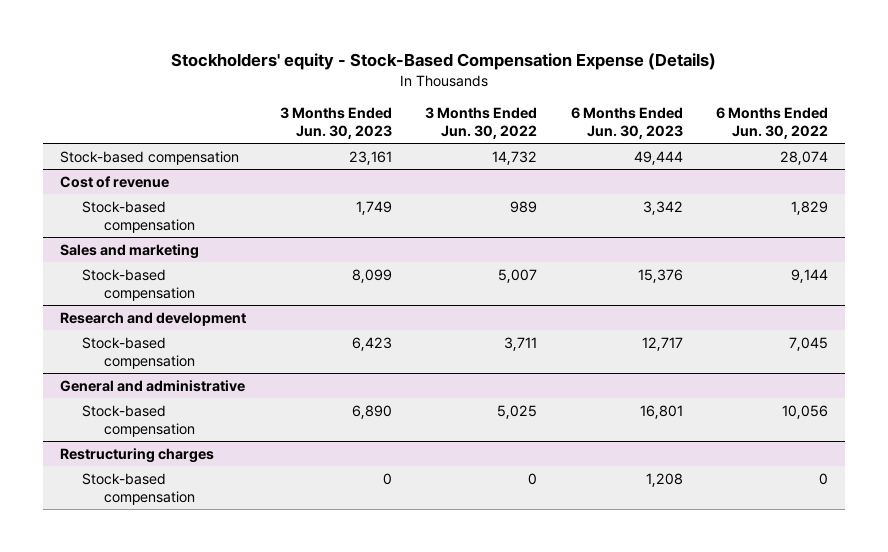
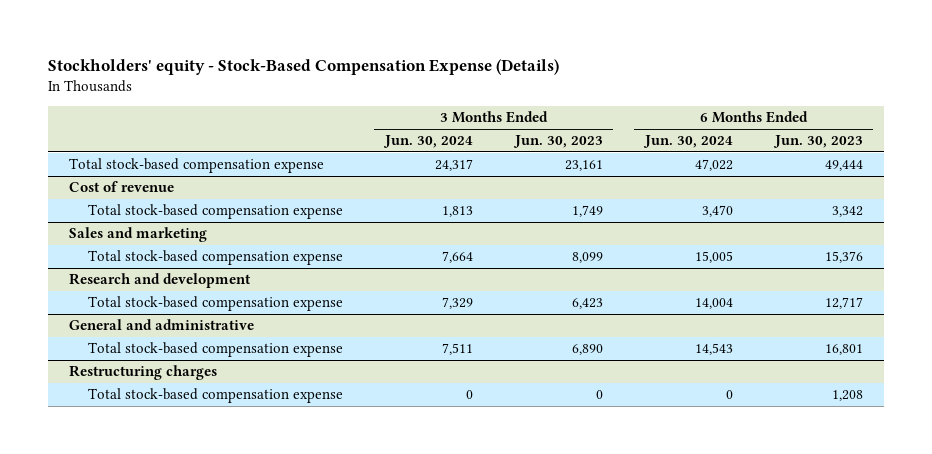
- | 3 Months Ended Jun. 30, 2023 | 3 Months Ended Jun. 30, 2022 | 6 Months Ended Jun. 30, 2023 | 6 Months Ended Jun. 30, 2022
+ | 3 Months Ended Jun. 30, 2024 | 3 Months Ended Jun. 30, 2023 | 6 Months Ended Jun. 30, 2024 | 6 Months Ended Jun. 30, 2023
- Stock-based compensation | 23,161 | 14,732 | 49,444 | 28,074
+ Total stock-based compensation expense | 24,317 | 23,161 | 47,022 | 49,444
@ Cost of revenue
- Stock-based compensation | 1,749 | 989 | 3,342 | 1,829
+ Total stock-based compensation expense | 1,813 | 1,749 | 3,470 | 3,342
@ Sales and marketing
- Stock-based compensation | 8,099 | 5,007 | 15,376 | 9,144
+ Total stock-based compensation expense | 7,664 | 8,099 | 15,005 | 15,376
@ Research and development
- Stock-based compensation | 6,423 | 3,711 | 12,717 | 7,045
+ Total stock-based compensation expense | 7,329 | 6,423 | 14,004 | 12,717
@ General and administrative
- Stock-based compensation | 6,890 | 5,025 | 16,801 | 10,056
+ Total stock-based compensation expense | 7,511 | 6,890 | 14,543 | 16,801
@ Restructuring charges
- Stock-based compensation | 0 | 0 | 1,208 | 0
+ Total stock-based compensation expense | 0 | 0 | 0 | 1,208

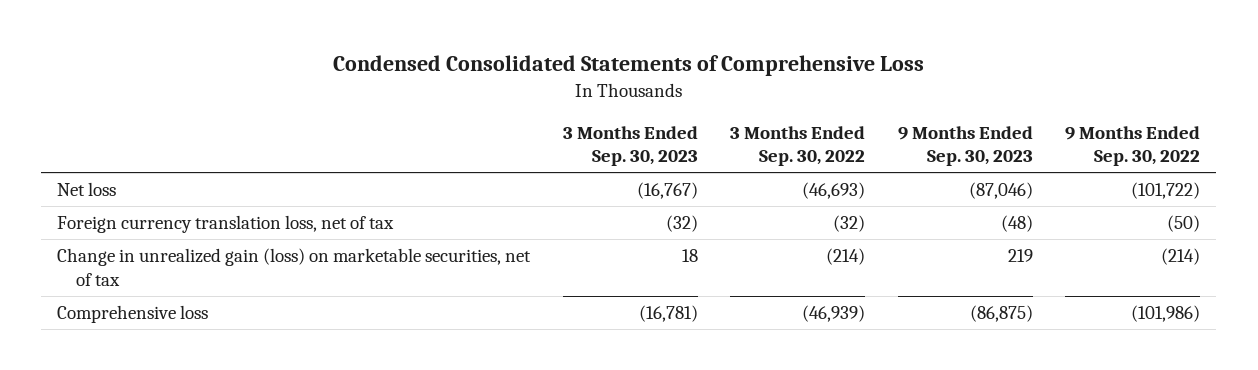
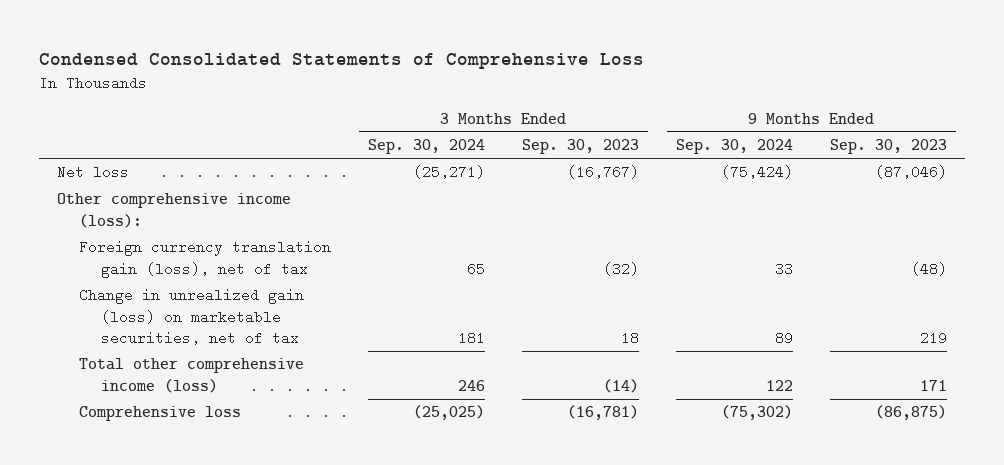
- | 3 Months Ended Sep. 30, 2023 | 3 Months Ended Sep. 30, 2022 | 9 Months Ended Sep. 30, 2023 | 9 Months Ended Sep. 30, 2022
+ | 3 Months Ended Sep. 30, 2024 | 3 Months Ended Sep. 30, 2023 | 9 Months Ended Sep. 30, 2024 | 9 Months Ended Sep. 30, 2023
- Foreign currency translation loss, net of tax | (32) | (32) | (48) | (50)
+ Other comprehensive income (loss):
+ Foreign currency translation gain (loss), net of tax | 65 | (32) | 33 | (48)
+ Total other comprehensive income (loss) | 246 | (14) | 122 | 171

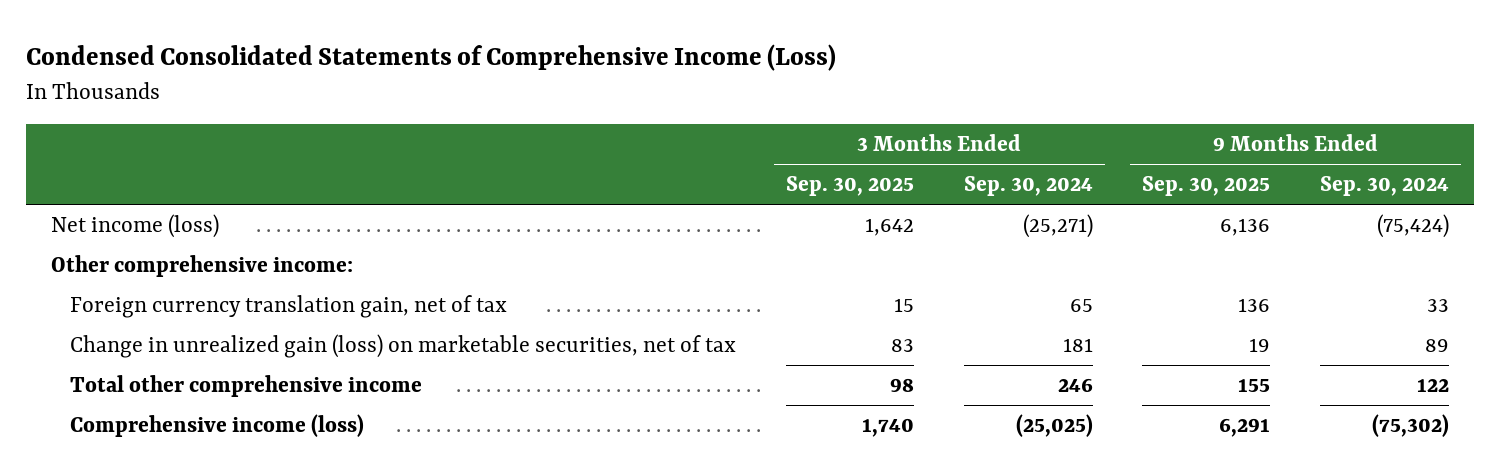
- Condensed Consolidated Statements of Comprehensive Loss
+ Condensed Consolidated Statements of Comprehensive Income (Loss)
- | 3 Months Ended Sep. 30, 2024 | 3 Months Ended Sep. 30, 2023 | 9 Months Ended Sep. 30, 2024 | 9 Months Ended Sep. 30, 2023
+ | 3 Months Ended Sep. 30, 2025 | 3 Months Ended Sep. 30, 2024 | 9 Months Ended Sep. 30, 2025 | 9 Months Ended Sep. 30, 2024
- Net loss | (25,271) | (16,767) | (75,424) | (87,046)
- Other comprehensive income (loss):
- Foreign currency translation gain (loss), net of tax | 65 | (32) | 33 | (48)
+ Net income (loss) | 1,642 | (25,271) | 6,136 | (75,424)
+ Other comprehensive income:
+ Foreign currency translation gain, net of tax | 15 | 65 | 136 | 33
- Total other comprehensive income (loss) | 246 | (14) | 122 | 171
- Comprehensive loss | (25,025) | (16,781) | (75,302) | (86,875)
+ Total other comprehensive income | 98 | 246 | 155 | 122
+ Comprehensive income (loss) | 1,740 | (25,025) | 6,291 | (75,302)

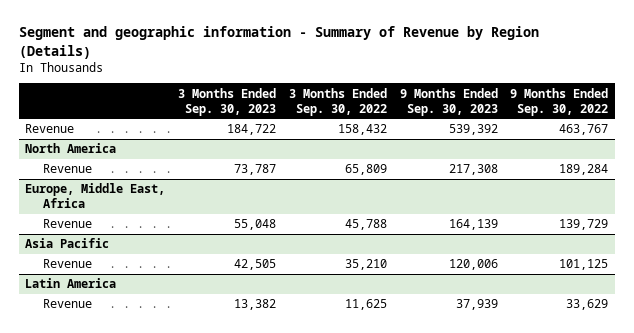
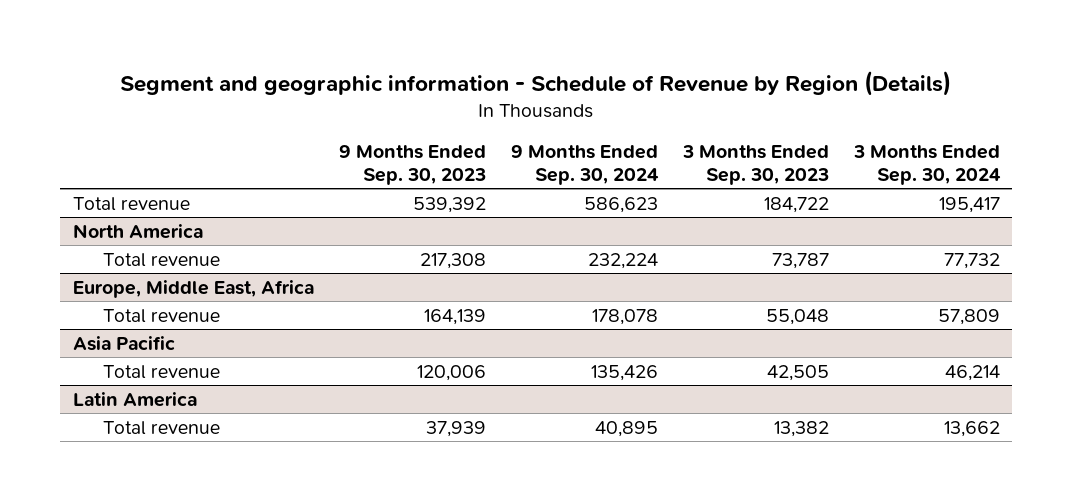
- Segment and geographic information - Summary of Revenue by Region (Details)
+ Segment and geographic information - Schedule of Revenue by Region (Details)
- | 3 Months Ended Sep. 30, 2023 | 3 Months Ended Sep. 30, 2022 | 9 Months Ended Sep. 30, 2023 | 9 Months Ended Sep. 30, 2022
+ | 9 Months Ended Sep. 30, 2023 | 9 Months Ended Sep. 30, 2024 | 3 Months Ended Sep. 30, 2023 | 3 Months Ended Sep. 30, 2024
- Revenue | 184,722 | 158,432 | 539,392 | 463,767
+ Total revenue | 539,392 | 586,623 | 184,722 | 195,417
@ North America
- Revenue | 73,787 | 65,809 | 217,308 | 189,284
+ Total revenue | 217,308 | 232,224 | 73,787 | 77,732
@ Europe, Middle East, Africa
- Revenue | 55,048 | 45,788 | 164,139 | 139,729
+ Total revenue | 164,139 | 178,078 | 55,048 | 57,809
@ Asia Pacific
- Revenue | 42,505 | 35,210 | 120,006 | 101,125
+ Total revenue | 120,006 | 135,426 | 42,505 | 46,214
@ Latin America
- Revenue | 13,382 | 11,625 | 37,939 | 33,629
+ Total revenue | 37,939 | 40,895 | 13,382 | 13,662

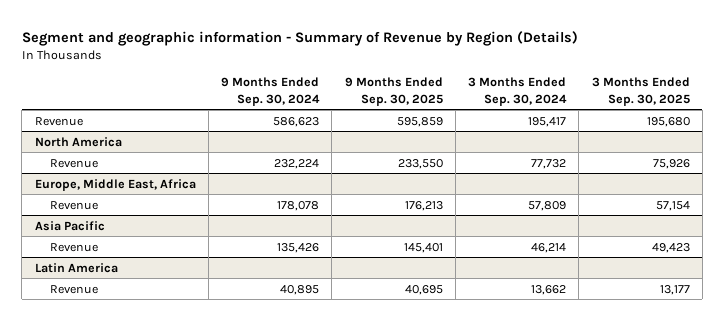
- Segment and geographic information - Schedule of Revenue by Region (Details)
+ Segment and geographic information - Summary of Revenue by Region (Details)
- | 9 Months Ended Sep. 30, 2023 | 9 Months Ended Sep. 30, 2024 | 3 Months Ended Sep. 30, 2023 | 3 Months Ended Sep. 30, 2024
+ | 9 Months Ended Sep. 30, 2024 | 9 Months Ended Sep. 30, 2025 | 3 Months Ended Sep. 30, 2024 | 3 Months Ended Sep. 30, 2025
- Total revenue | 539,392 | 586,623 | 184,722 | 195,417
+ Revenue | 586,623 | 595,859 | 195,417 | 195,680
@ North America
- Total revenue | 217,308 | 232,224 | 73,787 | 77,732
+ Revenue | 232,224 | 233,550 | 77,732 | 75,926
@ Europe, Middle East, Africa
- Total revenue | 164,139 | 178,078 | 55,048 | 57,809
+ Revenue | 178,078 | 176,213 | 57,809 | 57,154
@ Asia Pacific
- Total revenue | 120,006 | 135,426 | 42,505 | 46,214
+ Revenue | 135,426 | 145,401 | 46,214 | 49,423
@ Latin America
- Total revenue | 37,939 | 40,895 | 13,382 | 13,662
+ Revenue | 40,895 | 40,695 | 13,662 | 13,177

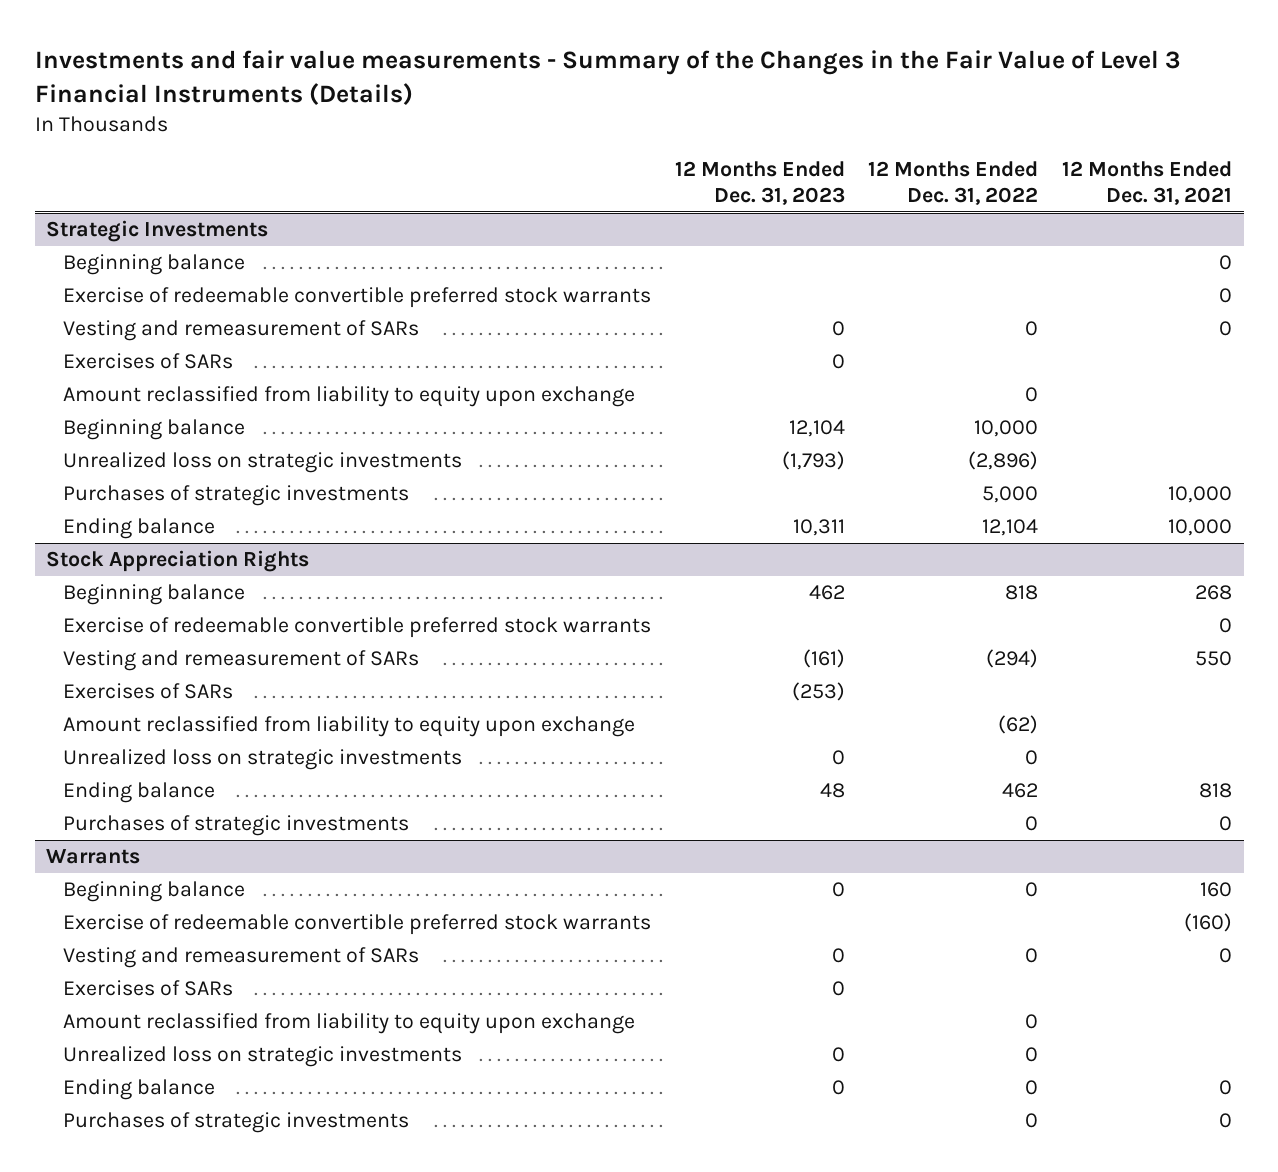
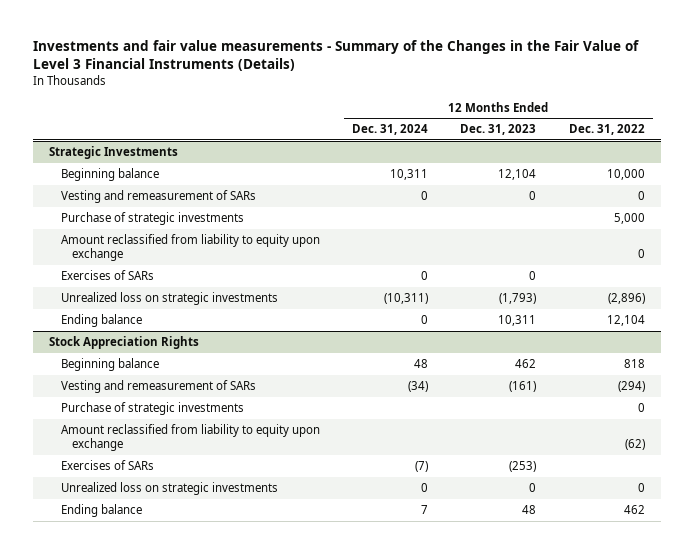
- | 12 Months Ended Dec. 31, 2023 | 12 Months Ended Dec. 31, 2022 | 12 Months Ended Dec. 31, 2021
+ | 12 Months Ended Dec. 31, 2024 | 12 Months Ended Dec. 31, 2023 | 12 Months Ended Dec. 31, 2022
@ Strategic Investments
- Beginning balance | | | 0
- Exercise of redeemable convertible preferred stock warrants | | | 0
moved up: Beginning balance | 10,311 | 12,104 | 10,000
+ Purchase of strategic investments | | | 5,000
moved down: Exercises of SARs | 0 | 0 |
- Purchases of strategic investments | | 5,000 | 10,000
@ Stock Appreciation Rights
- Exercise of redeemable convertible preferred stock warrants | | | 0
+ Purchase of strategic investments | | | 0
moved down: Exercises of SARs | (7) | (253) |
- Purchases of strategic investments | | 0 | 0
- Warrants
- Beginning balance | 0 | 0 | 160
- Exercise of redeemable convertible preferred stock warrants | | | (160)
- Vesting and remeasurement of SARs | 0 | 0 | 0
- Exercises of SARs | 0 | |
- Amount reclassified from liability to equity upon exchange | | 0 |
- Unrealized loss on strategic investments | 0 | 0 |
- Ending balance | 0 | 0 | 0
- Purchases of strategic investments | | 0 | 0

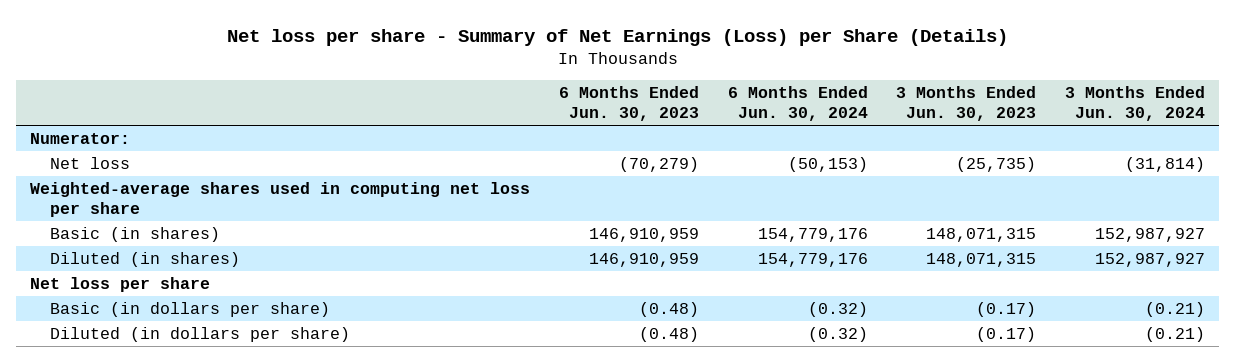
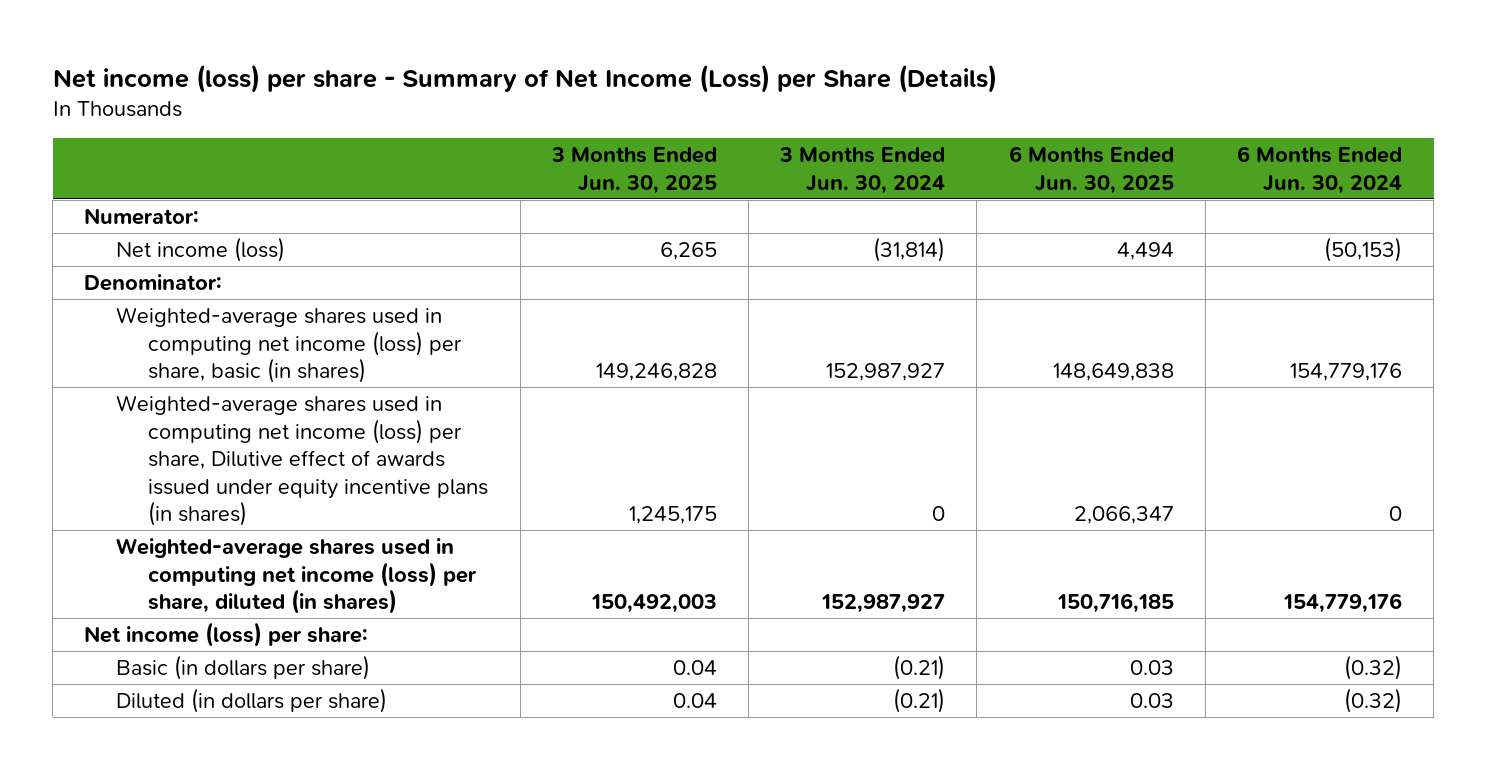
- Net loss per share - Summary of Net Earnings (Loss) per Share (Details)
+ Net income (loss) per share - Summary of Net Income (Loss) per Share (Details)
- | 6 Months Ended Jun. 30, 2023 | 6 Months Ended Jun. 30, 2024 | 3 Months Ended Jun. 30, 2023 | 3 Months Ended Jun. 30, 2024
+ | 3 Months Ended Jun. 30, 2025 | 3 Months Ended Jun. 30, 2024 | 6 Months Ended Jun. 30, 2025 | 6 Months Ended Jun. 30, 2024
- Net loss | (70,279) | (50,153) | (25,735) | (31,814)
- Weighted-average shares used in computing net loss per share
- Basic (in shares) | 146,910,959 | 154,779,176 | 148,071,315 | 152,987,927
- Diluted (in shares) | 146,910,959 | 154,779,176 | 148,071,315 | 152,987,927
- Net loss per share
+ Net income (loss) | 6,265 | (31,814) | 4,494 | (50,153)
+ Denominator:
+ Weighted-average shares used in computing net income (loss) per share, basic (in shares) | 149,246,828 | 152,987,927 | 148,649,838 | 154,779,176
+ Weighted-average shares used in computing net income (loss) per share, Dilutive effect of awards issued under equity incentive plans (in shares) | 1,245,175 | 0 | 2,066,347 | 0
+ Weighted-average shares used in computing net income (loss) per share, diluted (in shares) | 150,492,003 | 152,987,927 | 150,716,185 | 154,779,176
+ Net income (loss) per share:

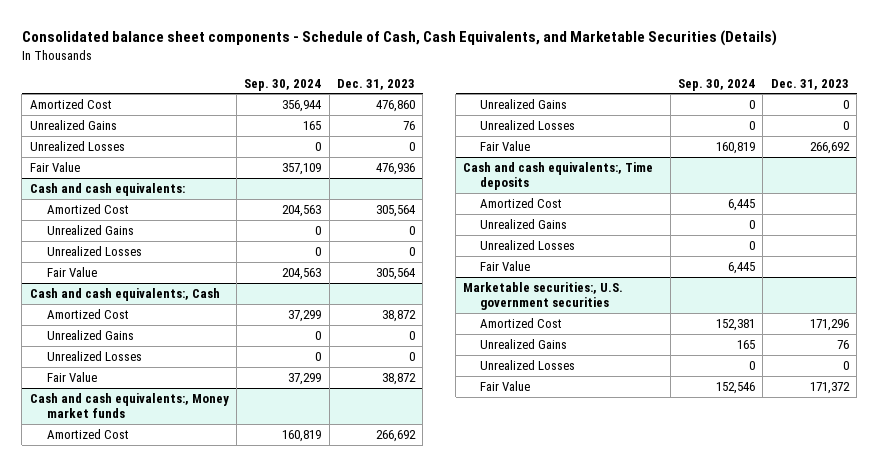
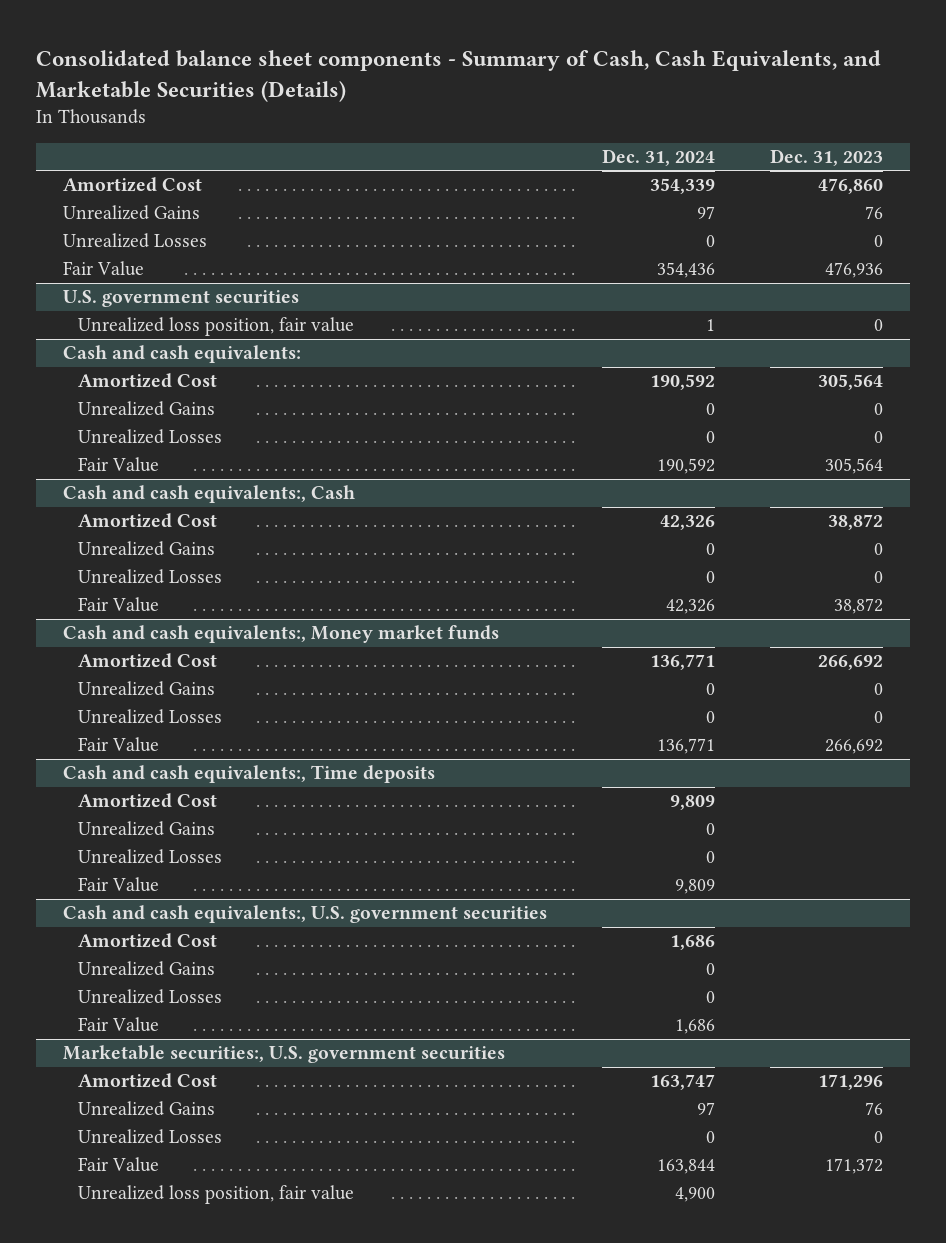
- Consolidated balance sheet components - Schedule of Cash, Cash Equivalents, and Marketable Securities (Details)
+ Consolidated balance sheet components - Summary of Cash, Cash Equivalents, and Marketable Securities (Details)
- | Sep. 30, 2024 | Dec. 31, 2023
+ | Dec. 31, 2024 | Dec. 31, 2023
+ U.S. government securities
+ Unrealized loss position, fair value | 1 | 0
+ Cash and cash equivalents:, U.S. government securities
+ Amortized Cost | 1,686 |
+ Unrealized Gains | 0 |
+ Unrealized Losses | 0 |
+ Fair Value | 1,686 |
@ Marketable securities:, U.S. government securities
+ Unrealized loss position, fair value | 4,900 |

